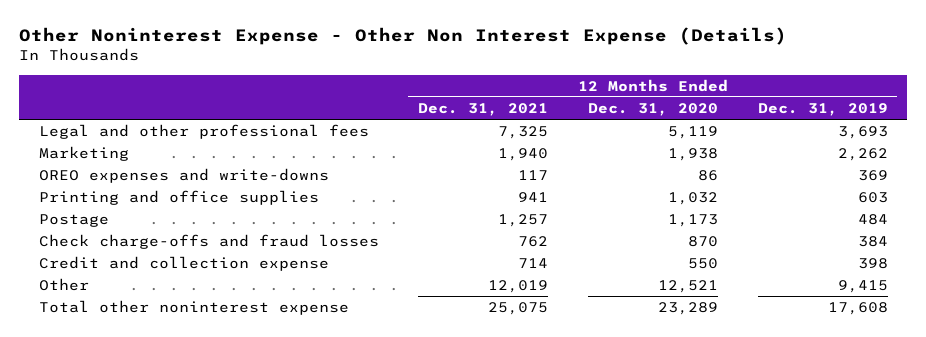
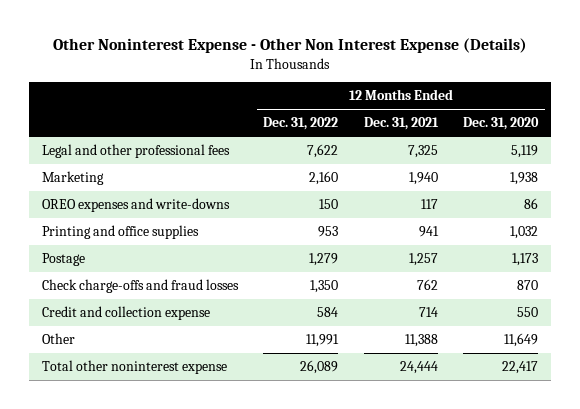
- | 12 Months Ended Dec. 31, 2021 | 12 Months Ended Dec. 31, 2020 | 12 Months Ended Dec. 31, 2019
+ | 12 Months Ended Dec. 31, 2022 | 12 Months Ended Dec. 31, 2021 | 12 Months Ended Dec. 31, 2020
- Other | 12,019 | 12,521 | 9,415
- Total other noninterest expense | 25,075 | 23,289 | 17,608
+ Other | 11,991 | 11,388 | 11,649
+ Total other noninterest expense | 26,089 | 24,444 | 22,417

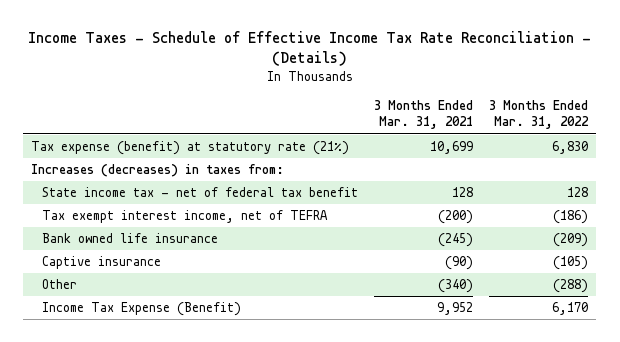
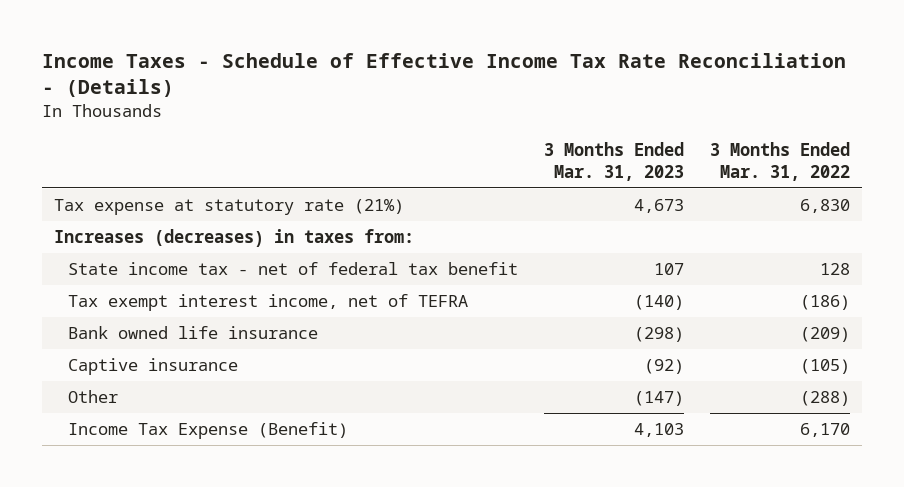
- | 3 Months Ended Mar. 31, 2021 | 3 Months Ended Mar. 31, 2022
+ | 3 Months Ended Mar. 31, 2023 | 3 Months Ended Mar. 31, 2022
- Tax expense (benefit) at statutory rate (21%) | 10,699 | 6,830
+ Tax expense at statutory rate (21%) | 4,673 | 6,830

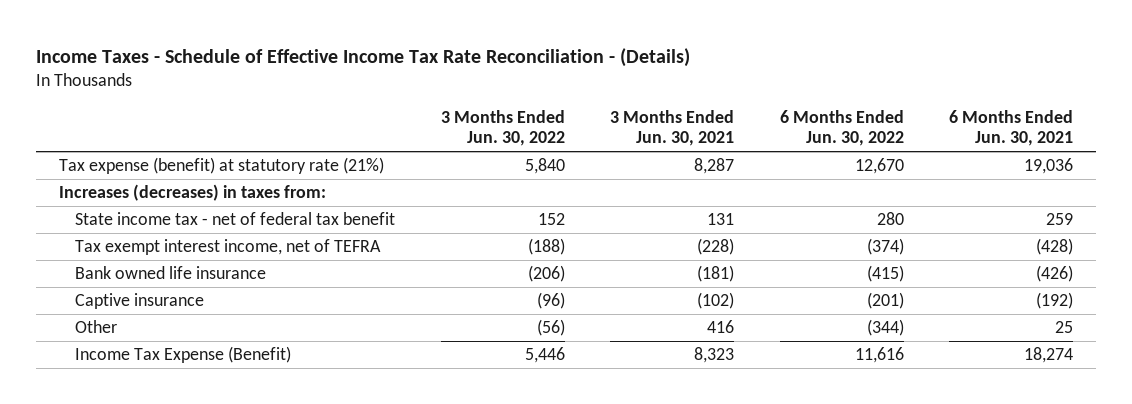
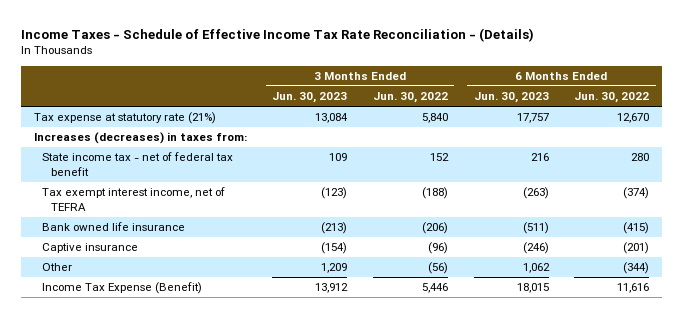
- | 3 Months Ended Jun. 30, 2022 | 3 Months Ended Jun. 30, 2021 | 6 Months Ended Jun. 30, 2022 | 6 Months Ended Jun. 30, 2021
+ | 3 Months Ended Jun. 30, 2023 | 3 Months Ended Jun. 30, 2022 | 6 Months Ended Jun. 30, 2023 | 6 Months Ended Jun. 30, 2022
- Tax expense (benefit) at statutory rate (21%) | 5,840 | 8,287 | 12,670 | 19,036
+ Tax expense at statutory rate (21%) | 13,084 | 5,840 | 17,757 | 12,670

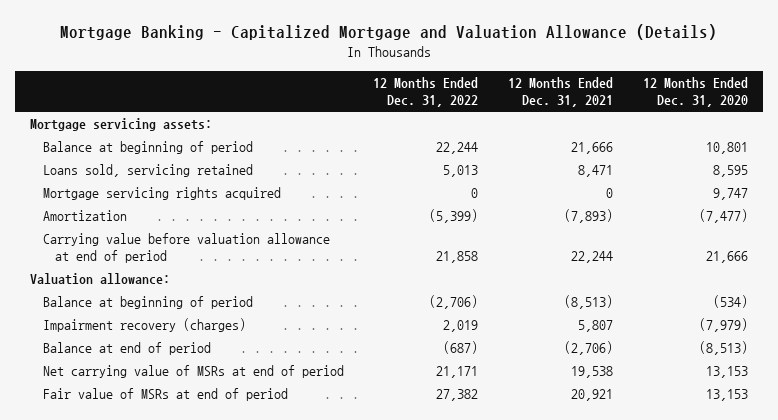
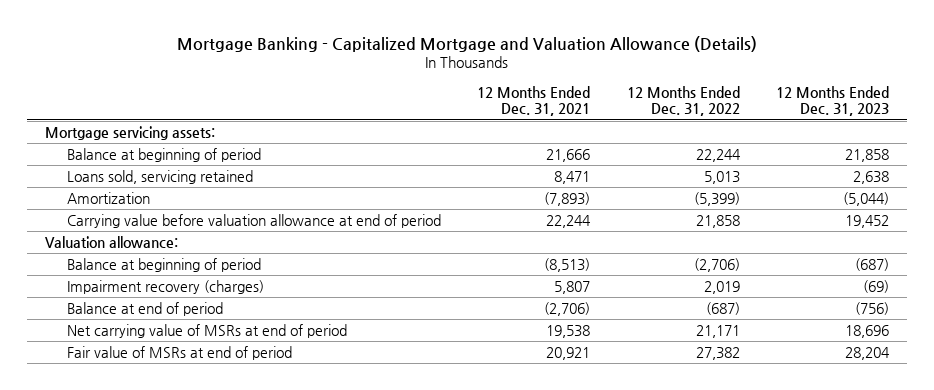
- | 12 Months Ended Dec. 31, 2022 | 12 Months Ended Dec. 31, 2021 | 12 Months Ended Dec. 31, 2020
+ | 12 Months Ended Dec. 31, 2021 | 12 Months Ended Dec. 31, 2022 | 12 Months Ended Dec. 31, 2023
- Mortgage servicing rights acquired | 0 | 0 | 9,747

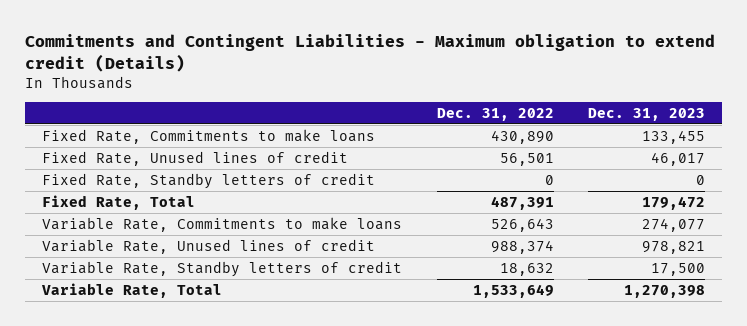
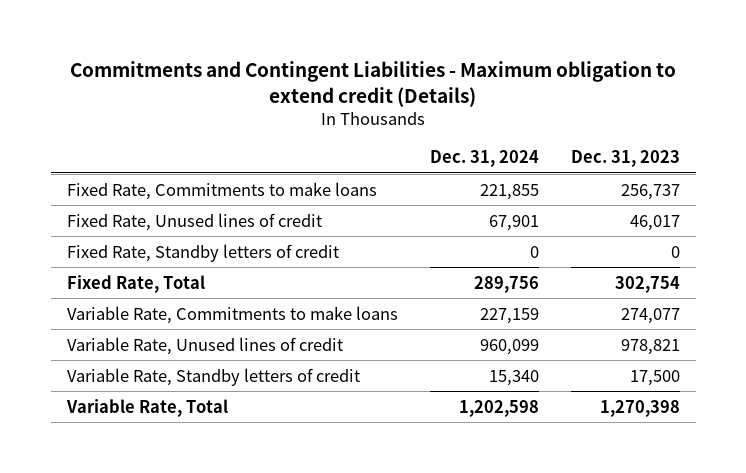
- | Dec. 31, 2022 | Dec. 31, 2023
+ | Dec. 31, 2024 | Dec. 31, 2023
- Fixed Rate, Commitments to make loans | 430,890 | 133,455
+ Fixed Rate, Commitments to make loans | 221,855 | 256,737
- Fixed Rate, Total | 487,391 | 179,472
+ Fixed Rate, Total | 289,756 | 302,754

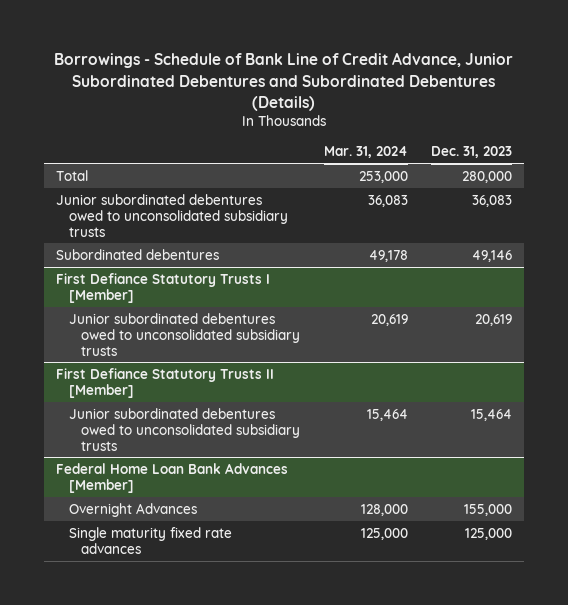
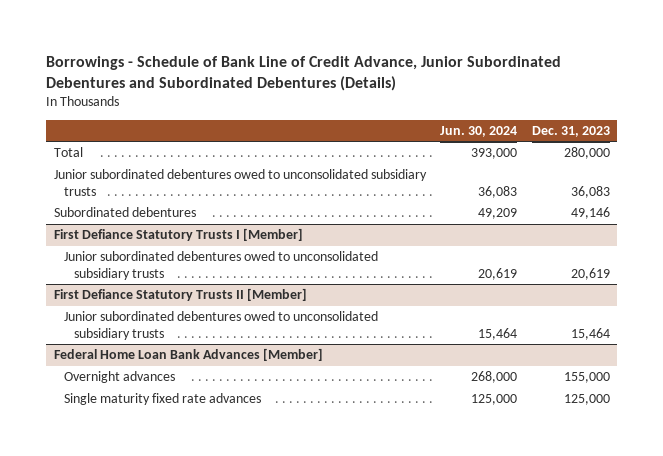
- | Mar. 31, 2024 | Dec. 31, 2023
+ | Jun. 30, 2024 | Dec. 31, 2023
@ Federal Home Loan Bank Advances [Member]
- Overnight Advances | 128,000 | 155,000
+ Overnight advances | 268,000 | 155,000

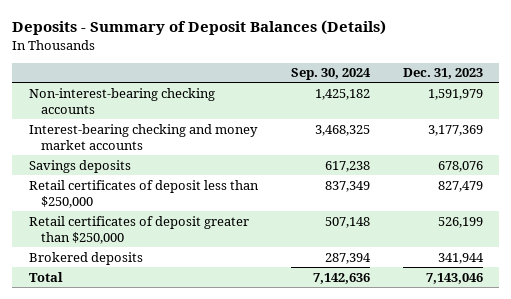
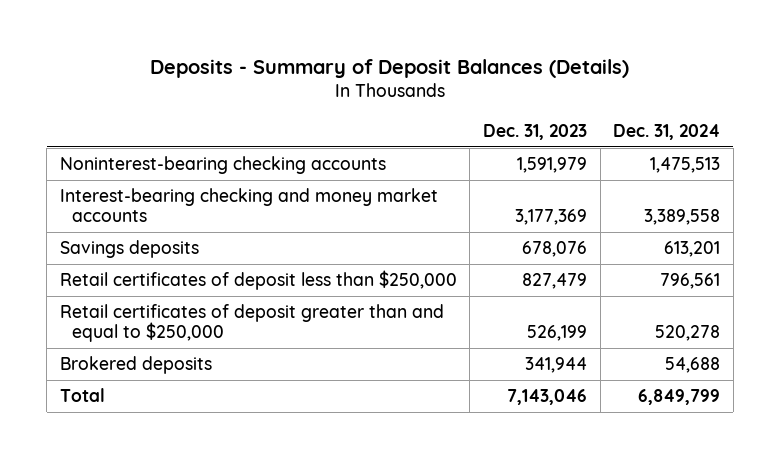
- | Sep. 30, 2024 | Dec. 31, 2023
+ | Dec. 31, 2023 | Dec. 31, 2024
- Non-interest-bearing checking accounts | 1,425,182 | 1,591,979
+ Noninterest-bearing checking accounts | 1,591,979 | 1,475,513
- Retail certificates of deposit greater than $250,000 | 507,148 | 526,199
+ Retail certificates of deposit greater than and equal to $250,000 | 526,199 | 520,278

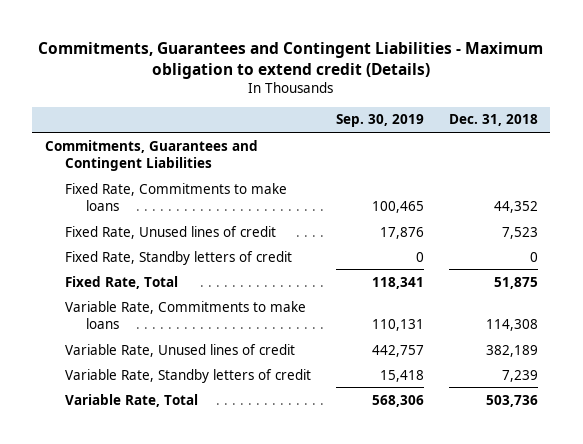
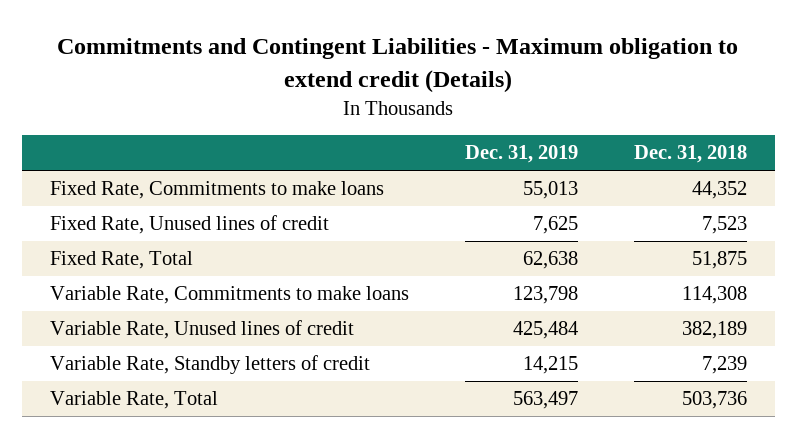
- Commitments, Guarantees and Contingent Liabilities - Maximum obligation to extend credit (Details)
+ Commitments and Contingent Liabilities - Maximum obligation to extend credit (Details)
- | Sep. 30, 2019 | Dec. 31, 2018
+ | Dec. 31, 2019 | Dec. 31, 2018
- Commitments, Guarantees and Contingent Liabilities
- Fixed Rate, Standby letters of credit | 0 | 0

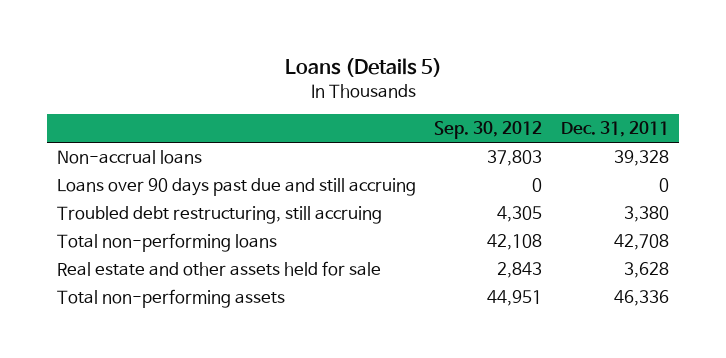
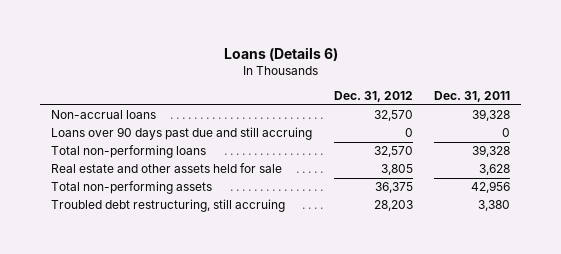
- Loans (Details 5)
+ Loans (Details 6)
- | Sep. 30, 2012 | Dec. 31, 2011
+ | Dec. 31, 2012 | Dec. 31, 2011
- Total non-performing loans | 42,108 | 42,708
+ Total non-performing loans | 32,570 | 39,328
- Total non-performing assets | 44,951 | 46,336
+ Total non-performing assets | 36,375 | 42,956
moved down: Troubled debt restructuring, still accruing | 28,203 | 3,380

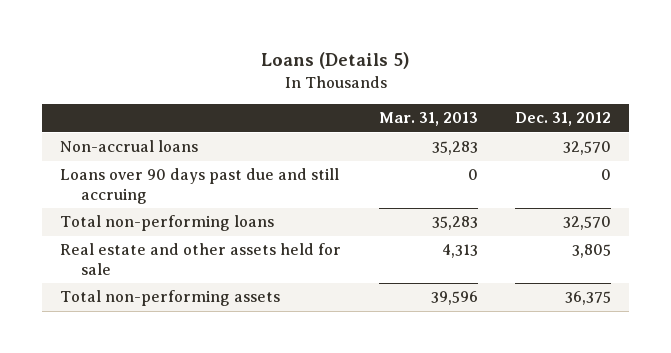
- Loans (Details 6)
+ Loans (Details 5)
- | Dec. 31, 2012 | Dec. 31, 2011
+ | Mar. 31, 2013 | Dec. 31, 2012
- Troubled debt restructuring, still accruing | 28,203 | 3,380

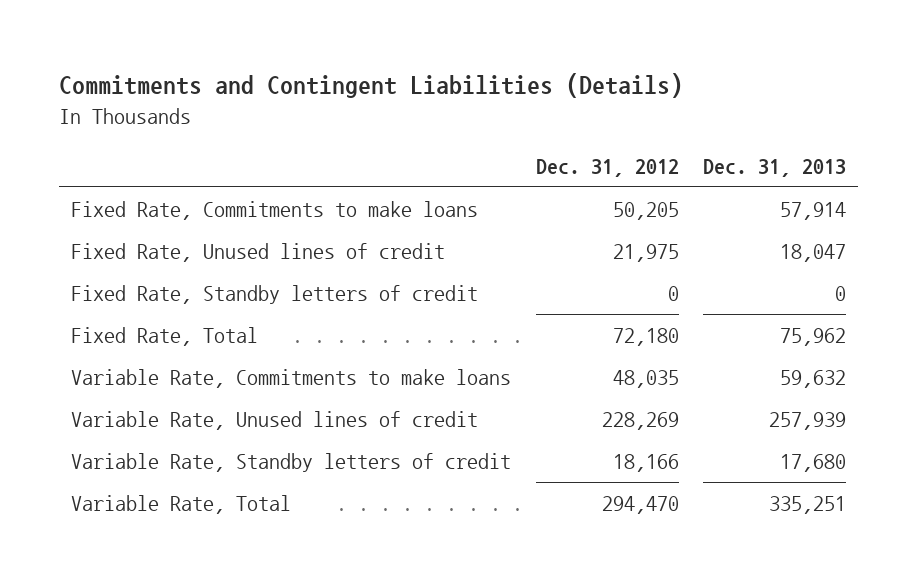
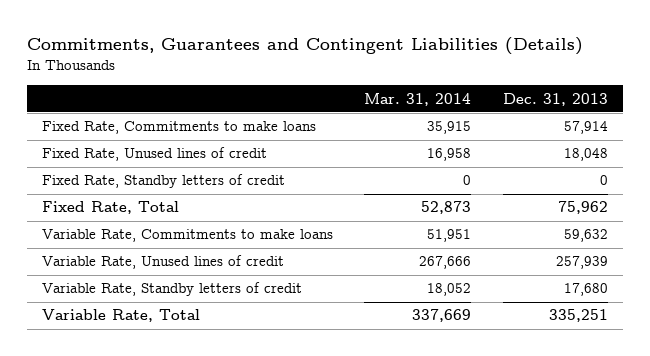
- Commitments and Contingent Liabilities (Details)
+ Commitments, Guarantees and Contingent Liabilities (Details)
- | Dec. 31, 2012 | Dec. 31, 2013
+ | Mar. 31, 2014 | Dec. 31, 2013
- Fixed Rate, Unused lines of credit | 21,975 | 18,047
+ Fixed Rate, Unused lines of credit | 16,958 | 18,048

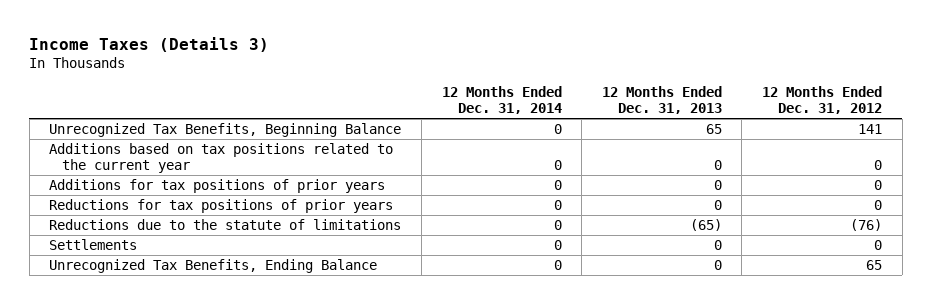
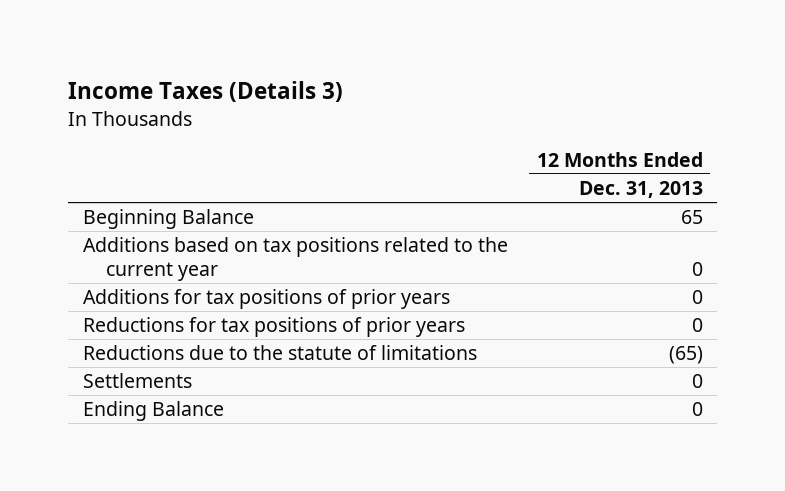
- | 12 Months Ended Dec. 31, 2014 | 12 Months Ended Dec. 31, 2013 | 12 Months Ended Dec. 31, 2012
+ | 12 Months Ended Dec. 31, 2013
- Unrecognized Tax Benefits, Beginning Balance | 0 | 65 | 141
+ Beginning Balance | 65
- Unrecognized Tax Benefits, Ending Balance | 0 | 0 | 65
+ Ending Balance | 0

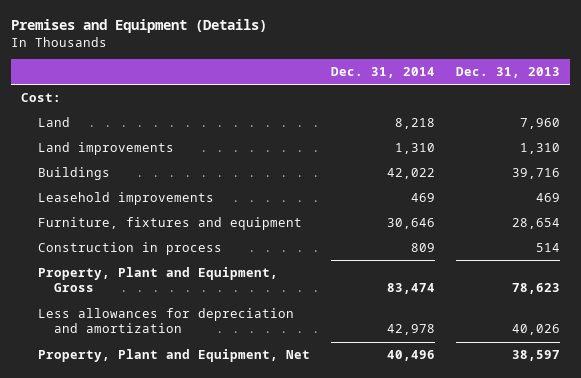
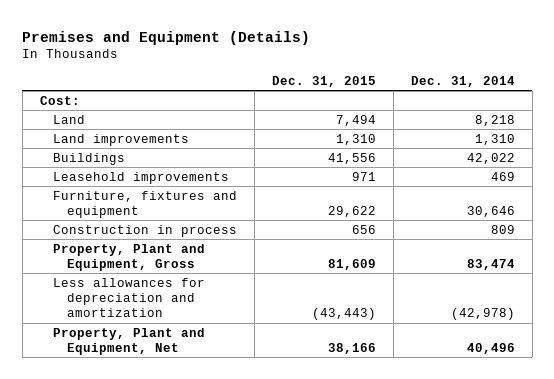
- | Dec. 31, 2014 | Dec. 31, 2013
+ | Dec. 31, 2015 | Dec. 31, 2014
- Less allowances for depreciation and amortization | 42,978 | 40,026
+ Less allowances for depreciation and amortization | (43,443) | (42,978)

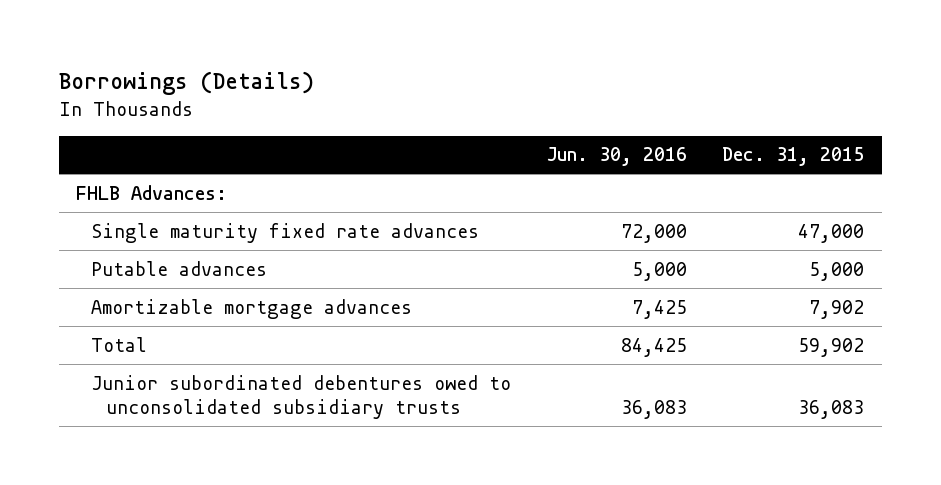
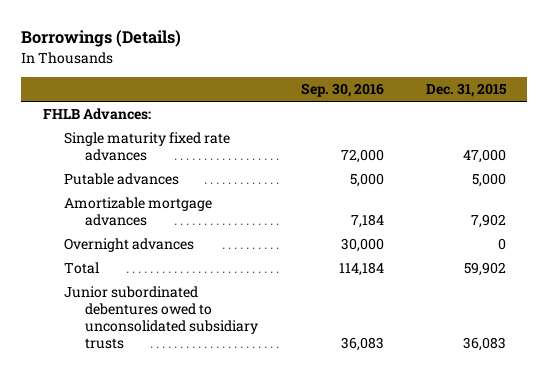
- | Jun. 30, 2016 | Dec. 31, 2015
+ | Sep. 30, 2016 | Dec. 31, 2015
+ Overnight advances | 30,000 | 0

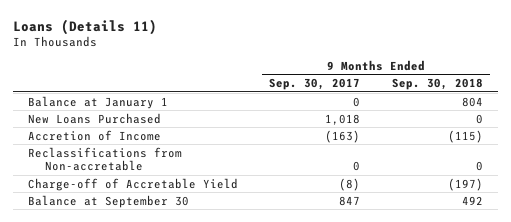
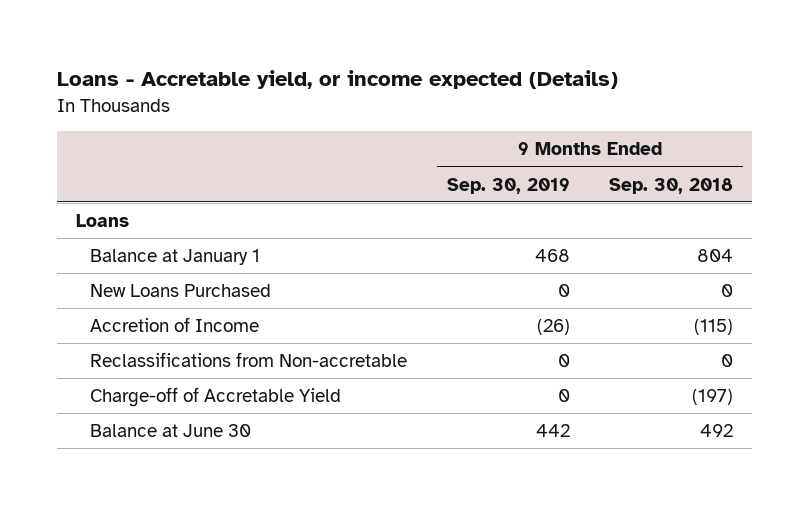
- Loans (Details 11)
+ Loans - Accretable yield, or income expected (Details)
- | 9 Months Ended Sep. 30, 2017 | 9 Months Ended Sep. 30, 2018
+ | 9 Months Ended Sep. 30, 2019 | 9 Months Ended Sep. 30, 2018
+ Loans
- Balance at September 30 | 847 | 492
+ Balance at June 30 | 442 | 492

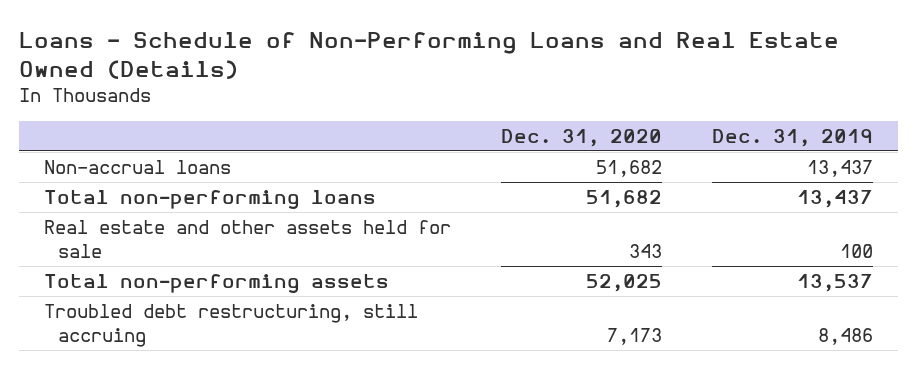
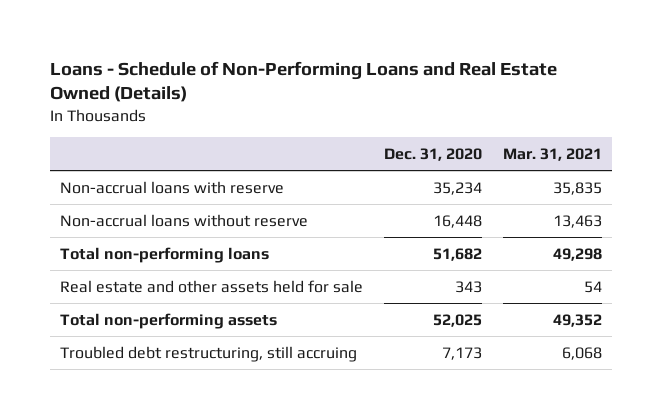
- | Dec. 31, 2020 | Dec. 31, 2019
+ | Dec. 31, 2020 | Mar. 31, 2021
- Non-accrual loans | 51,682 | 13,437
+ Non-accrual loans with reserve | 35,234 | 35,835
+ Non-accrual loans without reserve | 16,448 | 13,463

